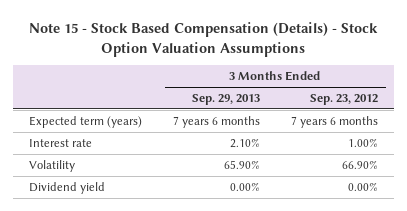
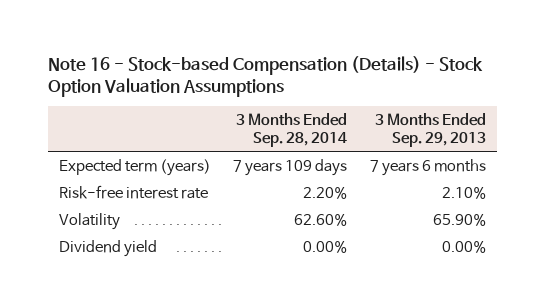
- Note 15 - Stock Based Compensation (Details) - Stock Option Valuation Assumptions
+ Note 16 - Stock-based Compensation (Details) - Stock Option Valuation Assumptions
- | 3 Months Ended Sep. 29, 2013 | 3 Months Ended Sep. 23, 2012
+ | 3 Months Ended Sep. 28, 2014 | 3 Months Ended Sep. 29, 2013
- Interest rate | 2.10% | 1.00%
+ Risk-free interest rate | 2.20% | 2.10%

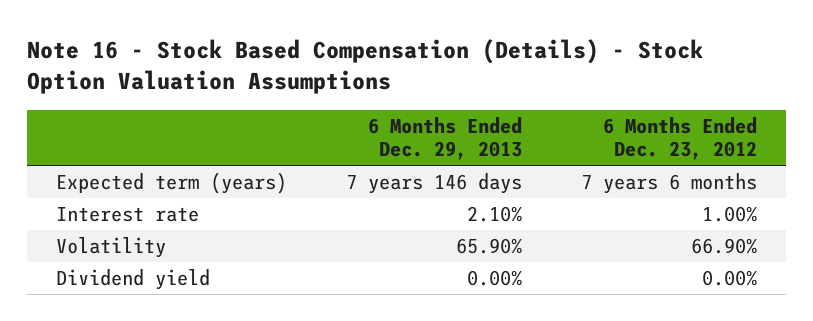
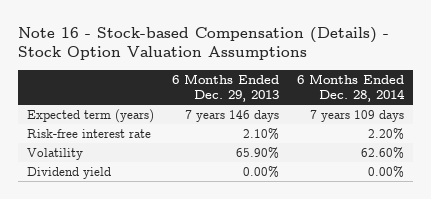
- Note 16 - Stock Based Compensation (Details) - Stock Option Valuation Assumptions
+ Note 16 - Stock-based Compensation (Details) - Stock Option Valuation Assumptions
- | 6 Months Ended Dec. 29, 2013 | 6 Months Ended Dec. 23, 2012
+ | 6 Months Ended Dec. 29, 2013 | 6 Months Ended Dec. 28, 2014
- Interest rate | 2.10% | 1.00%
+ Risk-free interest rate | 2.10% | 2.20%

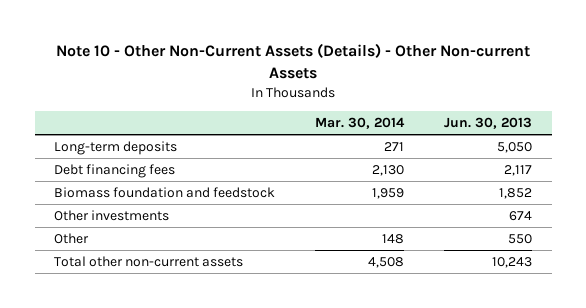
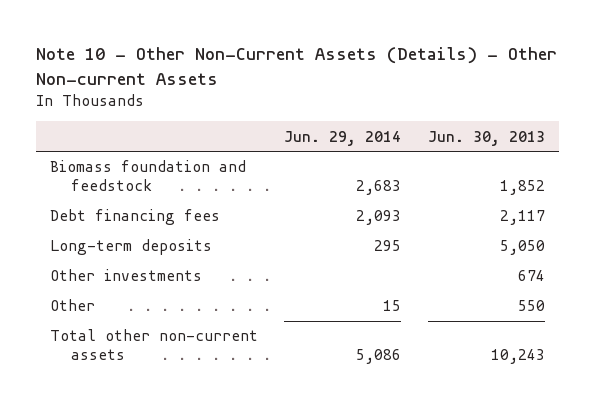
- | Mar. 30, 2014 | Jun. 30, 2013
+ | Jun. 29, 2014 | Jun. 30, 2013
moved down: Debt financing fees | 2,093 | 2,117
moved down: Long-term deposits | 295 | 5,050

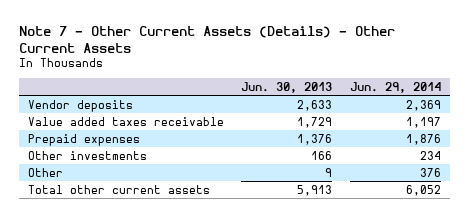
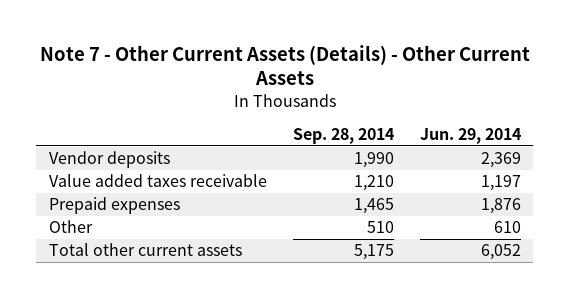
- | Jun. 30, 2013 | Jun. 29, 2014
+ | Sep. 28, 2014 | Jun. 29, 2014
- Other investments | 166 | 234
- Other | 9 | 376
+ Other | 510 | 610

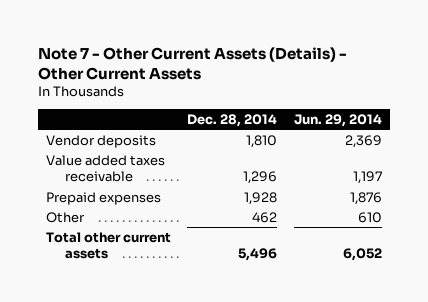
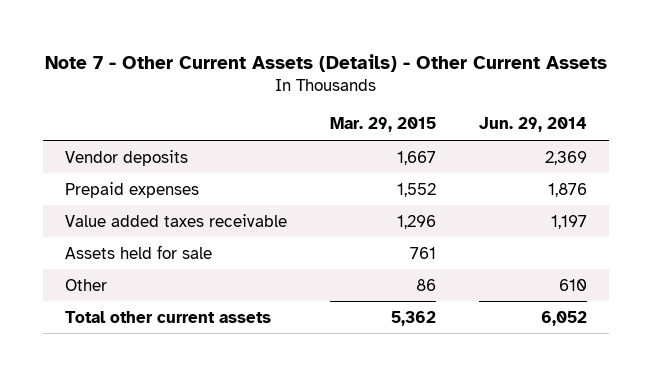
- | Dec. 28, 2014 | Jun. 29, 2014
+ | Mar. 29, 2015 | Jun. 29, 2014
moved down: Value added taxes receivable | 1,296 | 1,197
+ Assets held for sale | 761 |

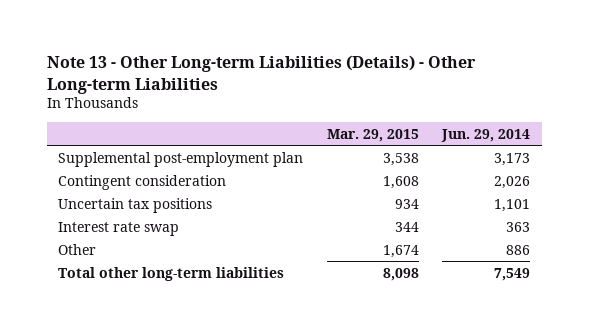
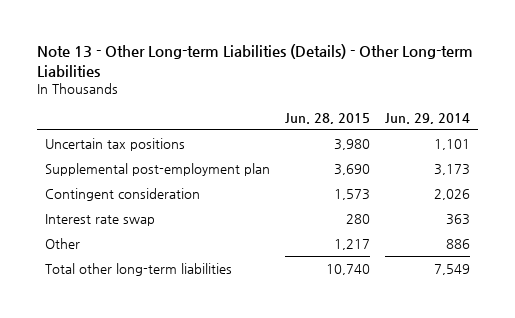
- | Mar. 29, 2015 | Jun. 29, 2014
+ | Jun. 28, 2015 | Jun. 29, 2014
moved up: Uncertain tax positions | 3,980 | 1,101

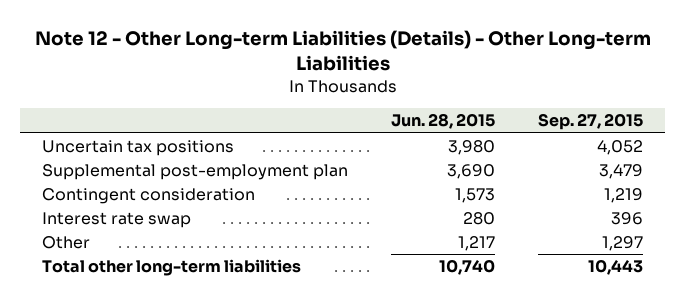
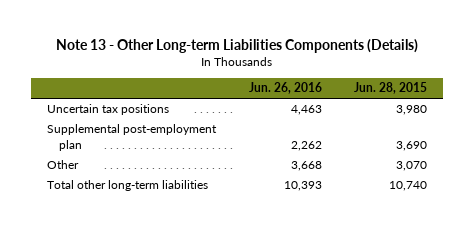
- Note 12 - Other Long-term Liabilities (Details) - Other Long-term Liabilities
+ Note 13 - Other Long-term Liabilities Components (Details)
- | Jun. 28, 2015 | Sep. 27, 2015
+ | Jun. 26, 2016 | Jun. 28, 2015
- Contingent consideration | 1,573 | 1,219
- Interest rate swap | 280 | 396
- Other | 1,217 | 1,297
+ Other | 3,668 | 3,070

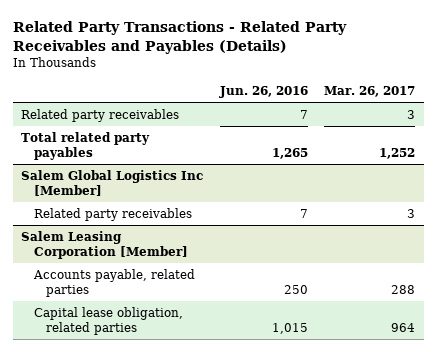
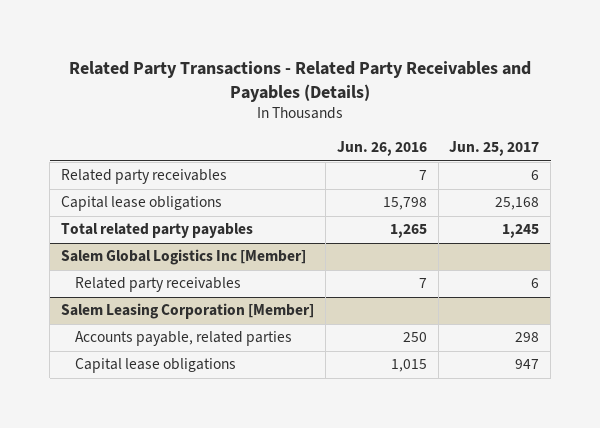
- | Jun. 26, 2016 | Mar. 26, 2017
+ | Jun. 26, 2016 | Jun. 25, 2017
+ Capital lease obligations | 15,798 | 25,168
@ Salem Leasing Corporation [Member]
- Capital lease obligation, related parties | 1,015 | 964
+ Capital lease obligations | 1,015 | 947

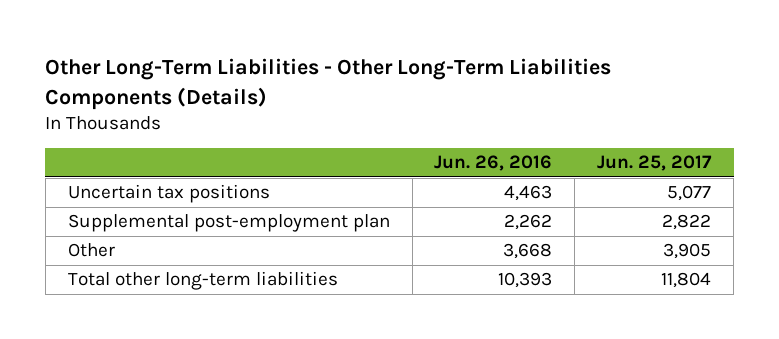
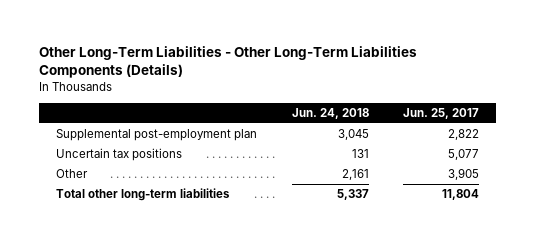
- | Jun. 26, 2016 | Jun. 25, 2017
+ | Jun. 24, 2018 | Jun. 25, 2017
moved down: Uncertain tax positions | 131 | 5,077

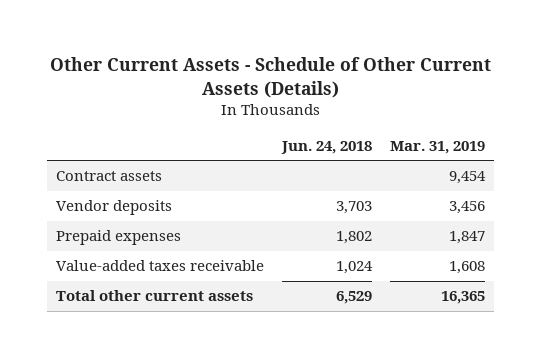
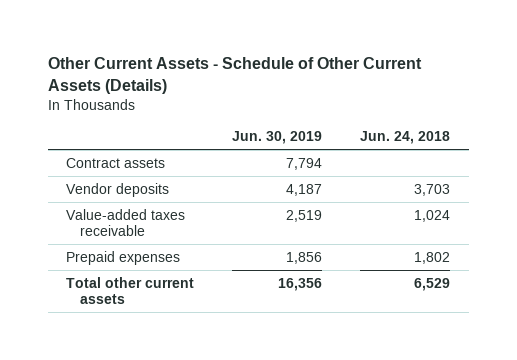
- | Jun. 24, 2018 | Mar. 31, 2019
+ | Jun. 30, 2019 | Jun. 24, 2018
moved down: Prepaid expenses | 1,856 | 1,802

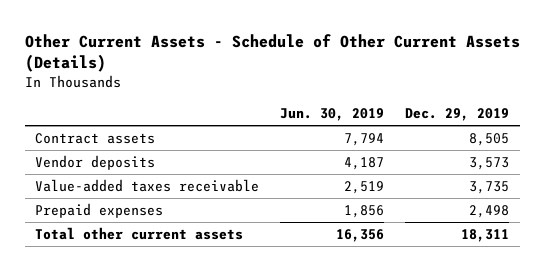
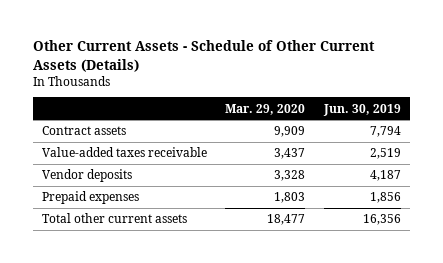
- | Jun. 30, 2019 | Dec. 29, 2019
+ | Mar. 29, 2020 | Jun. 30, 2019
moved down: Vendor deposits | 3,328 | 4,187

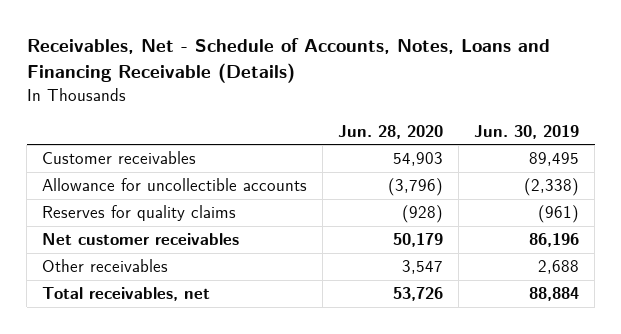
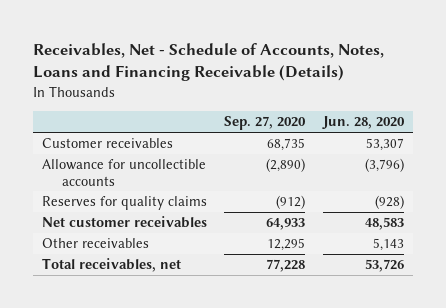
- | Jun. 28, 2020 | Jun. 30, 2019
+ | Sep. 27, 2020 | Jun. 28, 2020
- Customer receivables | 54,903 | 89,495
+ Customer receivables | 68,735 | 53,307
- Net customer receivables | 50,179 | 86,196
- Other receivables | 3,547 | 2,688
+ Net customer receivables | 64,933 | 48,583
+ Other receivables | 12,295 | 5,143

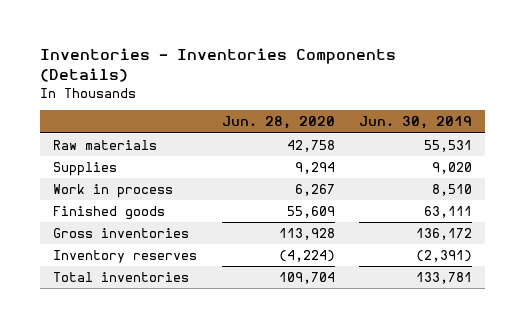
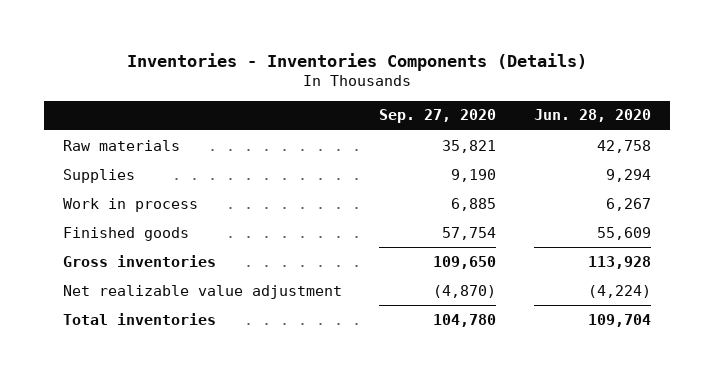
- | Jun. 28, 2020 | Jun. 30, 2019
+ | Sep. 27, 2020 | Jun. 28, 2020
- Inventory reserves | (4,224) | (2,391)
+ Net realizable value adjustment | (4,870) | (4,224)

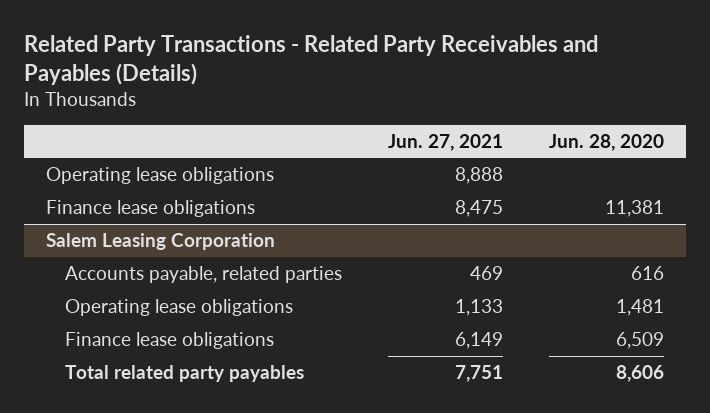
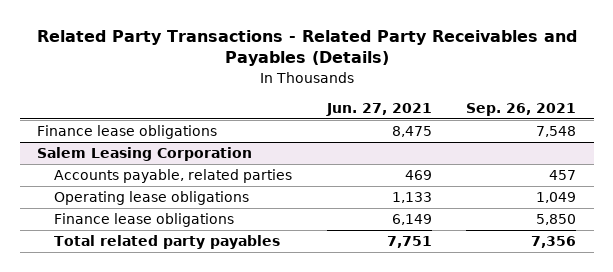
- | Jun. 27, 2021 | Jun. 28, 2020
+ | Jun. 27, 2021 | Sep. 26, 2021
- Operating lease obligations | 8,888 |

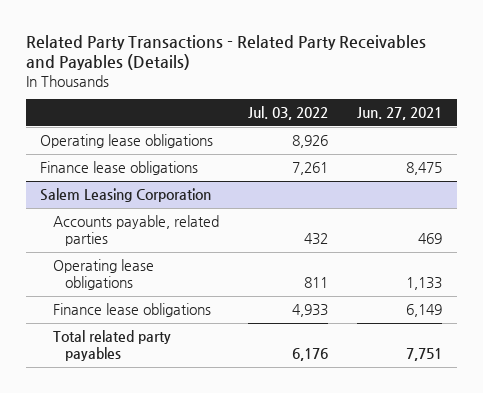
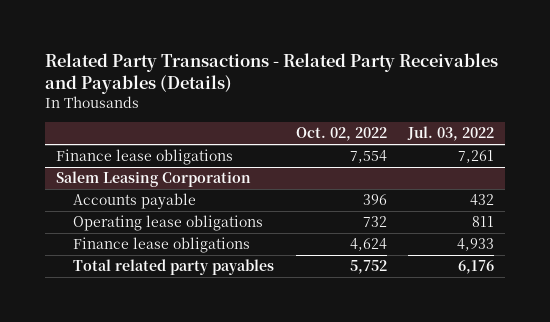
- | Jul. 03, 2022 | Jun. 27, 2021
+ | Oct. 02, 2022 | Jul. 03, 2022
- Operating lease obligations | 8,926 |
@ Salem Leasing Corporation
- Accounts payable, related parties | 432 | 469
+ Accounts payable | 396 | 432

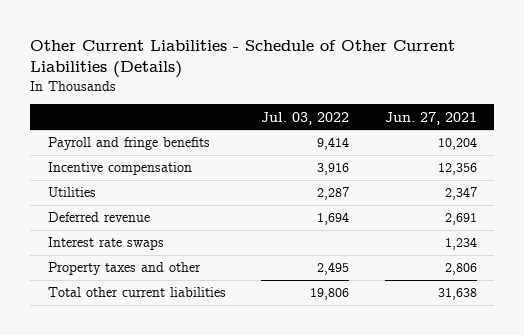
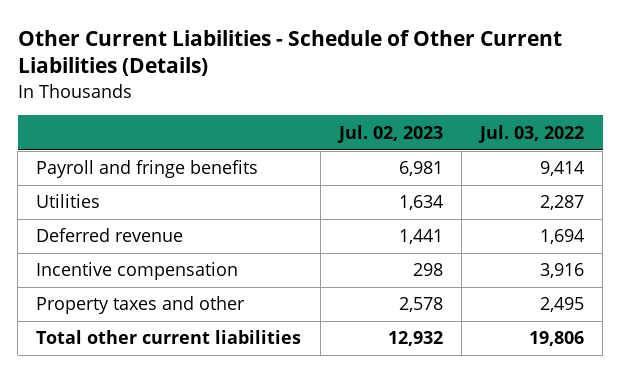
- | Jul. 03, 2022 | Jun. 27, 2021
+ | Jul. 02, 2023 | Jul. 03, 2022
- Interest rate swaps | | 1,234
moved down: Incentive compensation | 298 | 3,916

